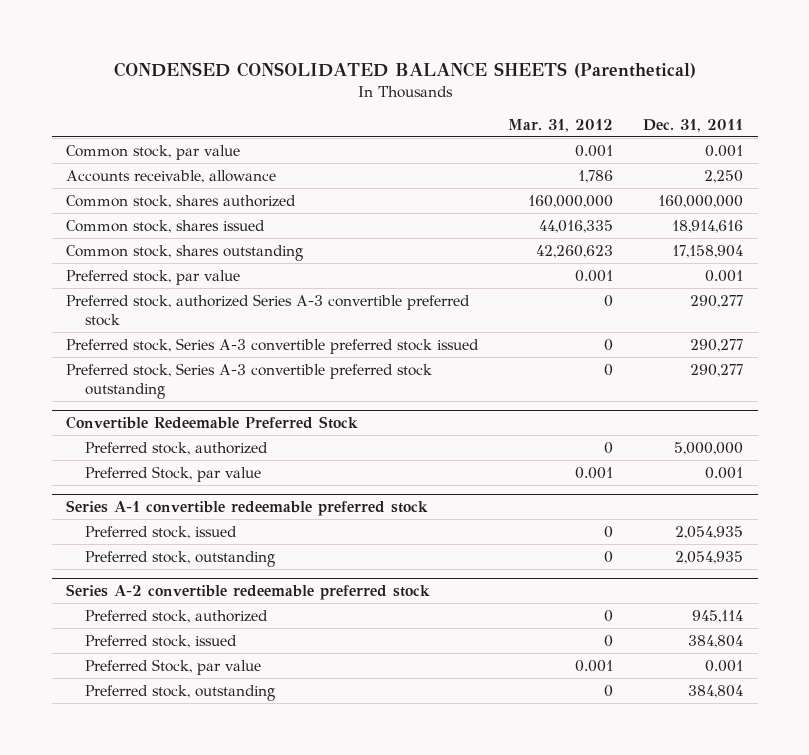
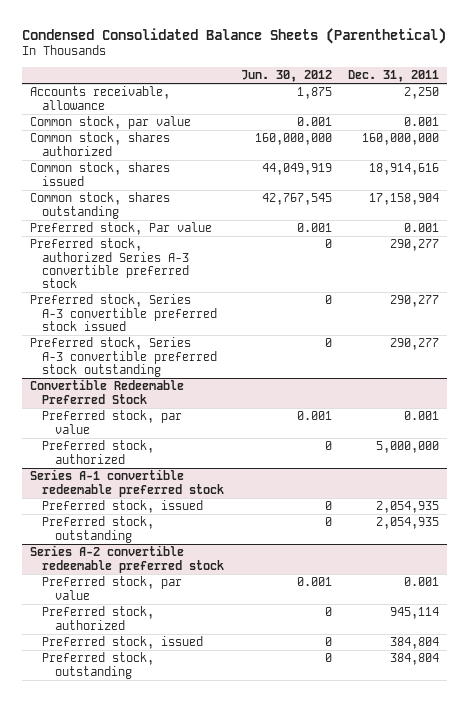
- CONDENSED CONSOLIDATED BALANCE SHEETS (Parenthetical)
+ Condensed Consolidated Balance Sheets (Parenthetical)
- | Mar. 31, 2012 | Dec. 31, 2011
+ | Jun. 30, 2012 | Dec. 31, 2011
moved down: Common stock, par value | 0.001 | 0.001
- Preferred stock, par value | 0.001 | 0.001
+ Preferred stock, Par value | 0.001 | 0.001
@ Convertible Redeemable Preferred Stock
+ Preferred stock, par value | 0.001 | 0.001
- Preferred Stock, par value | 0.001 | 0.001
@ Series A-2 convertible redeemable preferred stock
+ Preferred stock, par value | 0.001 | 0.001
- Preferred Stock, par value | 0.001 | 0.001

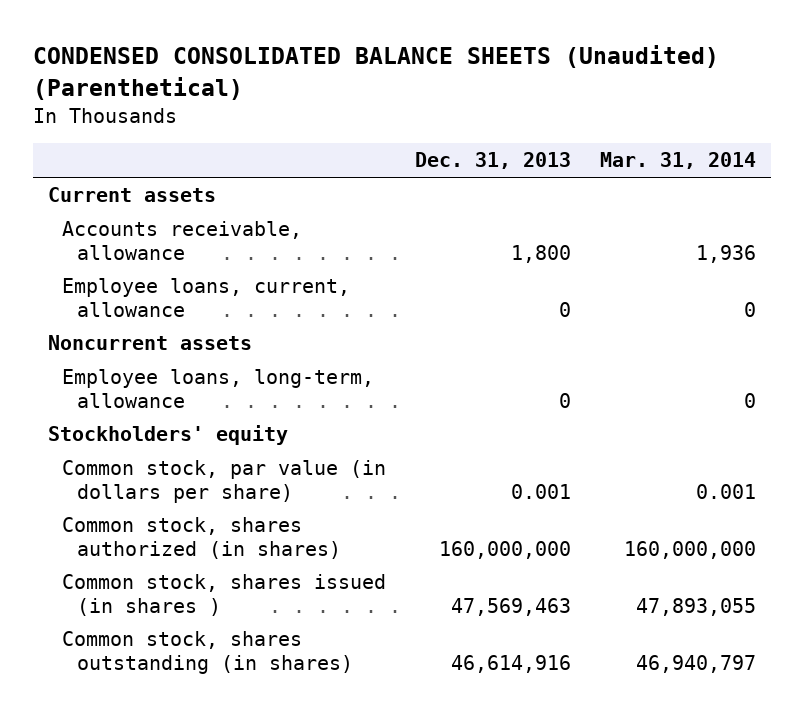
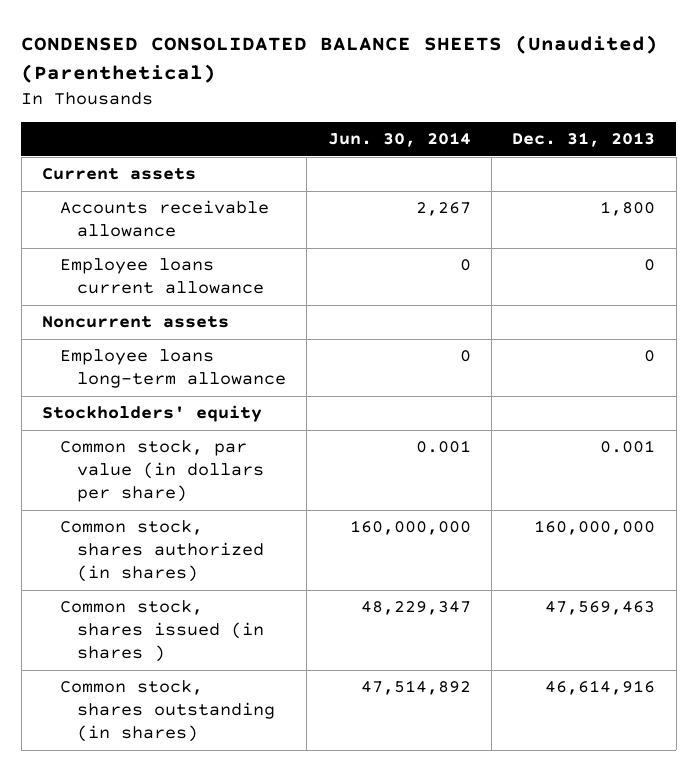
- | Dec. 31, 2013 | Mar. 31, 2014
+ | Jun. 30, 2014 | Dec. 31, 2013
- Accounts receivable, allowance | 1,800 | 1,936
- Employee loans, current, allowance | 0 | 0
+ Accounts receivable allowance | 2,267 | 1,800
+ Employee loans current allowance | 0 | 0
- Employee loans, long-term, allowance | 0 | 0
+ Employee loans long-term allowance | 0 | 0

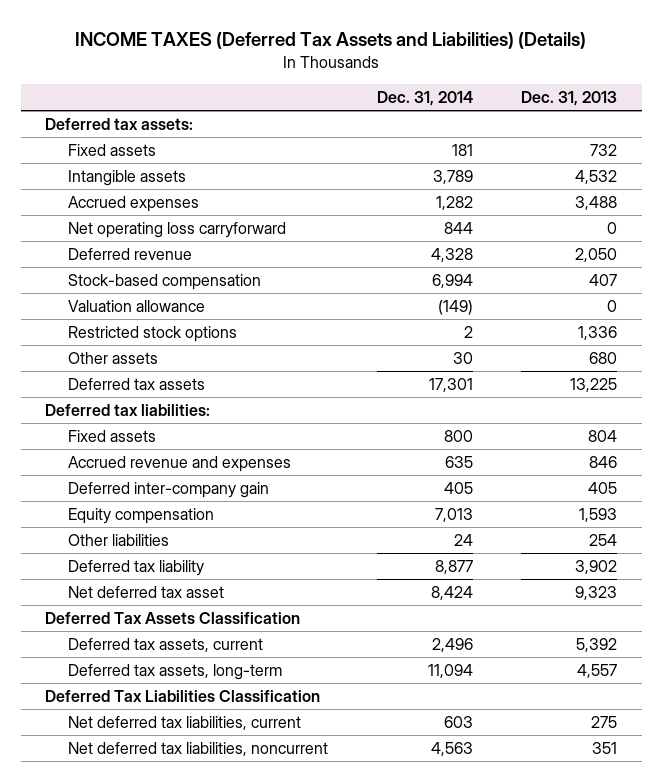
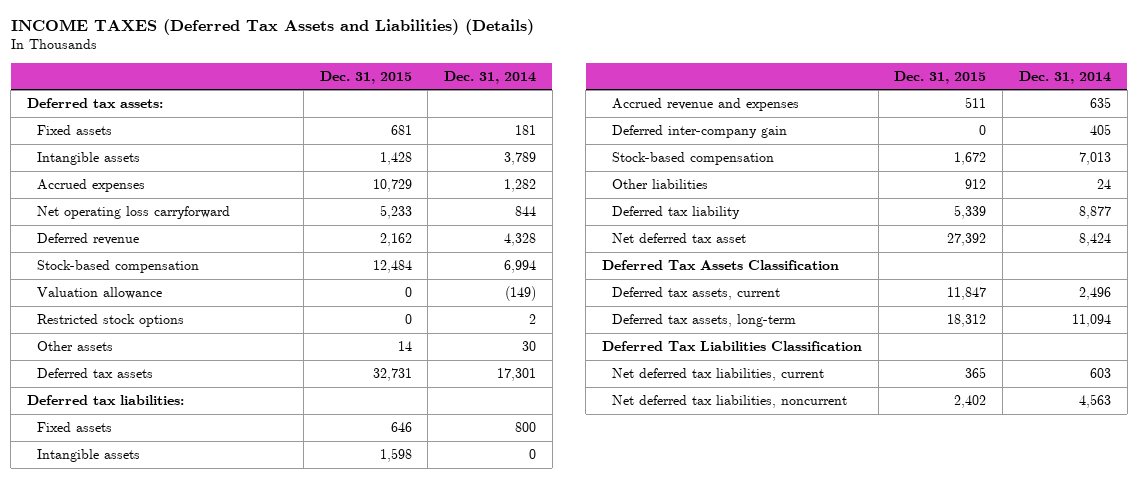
- | Dec. 31, 2014 | Dec. 31, 2013
+ | Dec. 31, 2015 | Dec. 31, 2014
+ Intangible assets | 1,598 | 0
- Equity compensation | 7,013 | 1,593
+ Stock-based compensation | 1,672 | 7,013

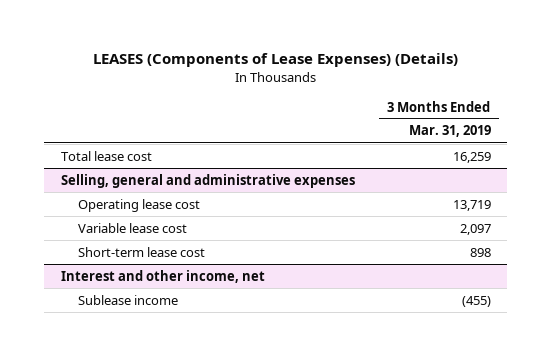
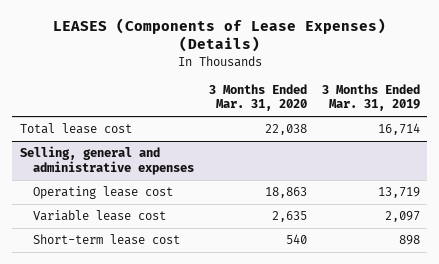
- | 3 Months Ended Mar. 31, 2019
+ | 3 Months Ended Mar. 31, 2020 | 3 Months Ended Mar. 31, 2019
- Total lease cost | 16,259
+ Total lease cost | 22,038 | 16,714
- Interest and other income, net
- Sublease income | (455)

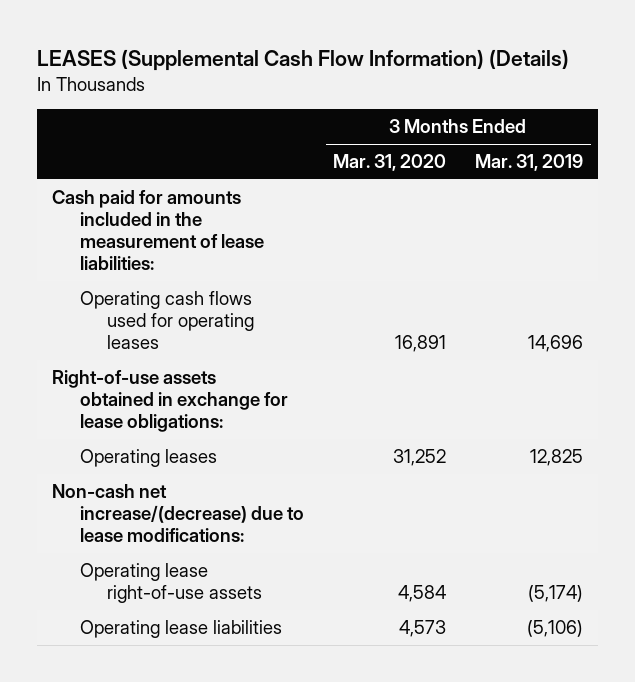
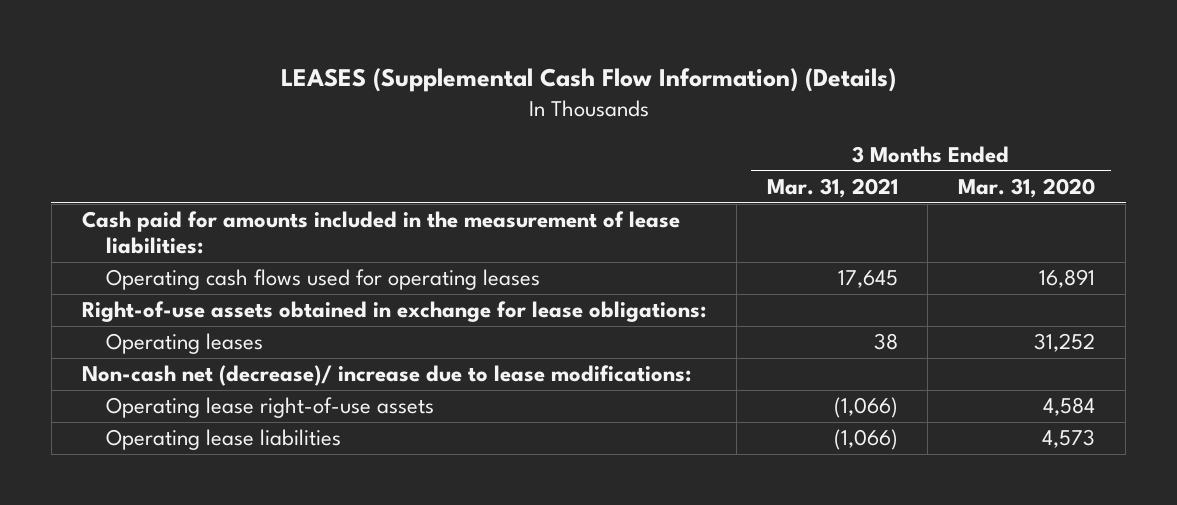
- | 3 Months Ended Mar. 31, 2020 | 3 Months Ended Mar. 31, 2019
+ | 3 Months Ended Mar. 31, 2021 | 3 Months Ended Mar. 31, 2020
- Non-cash net increase/(decrease) due to lease modifications:
+ Non-cash net (decrease)/ increase due to lease modifications:

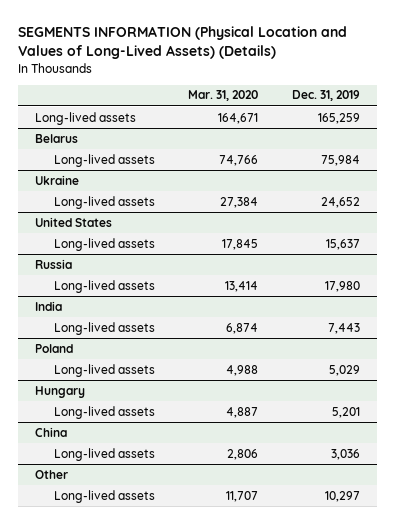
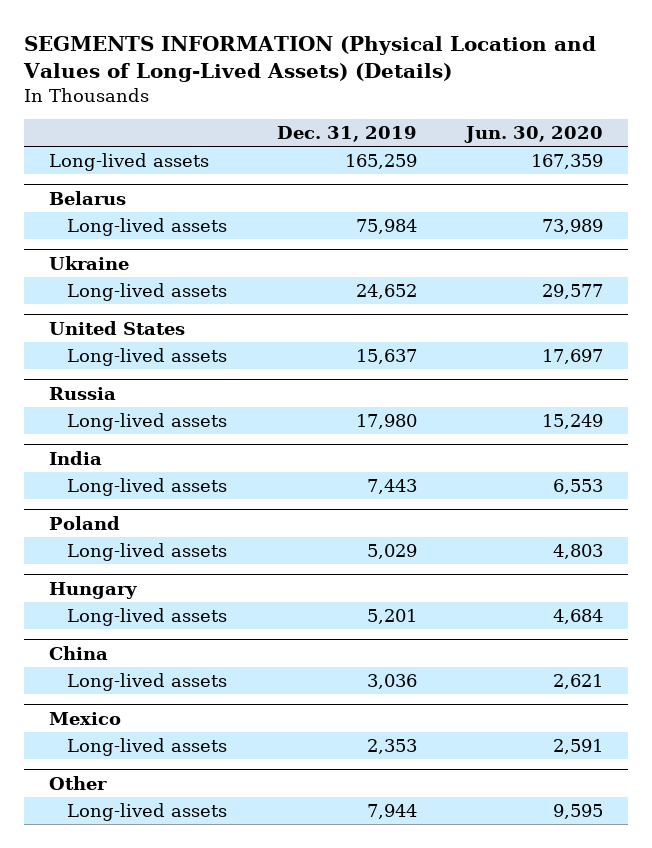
- | Mar. 31, 2020 | Dec. 31, 2019
+ | Dec. 31, 2019 | Jun. 30, 2020
+ Mexico
+ Long-lived assets | 2,353 | 2,591
@ Other
- Long-lived assets | 11,707 | 10,297
+ Long-lived assets | 7,944 | 9,595

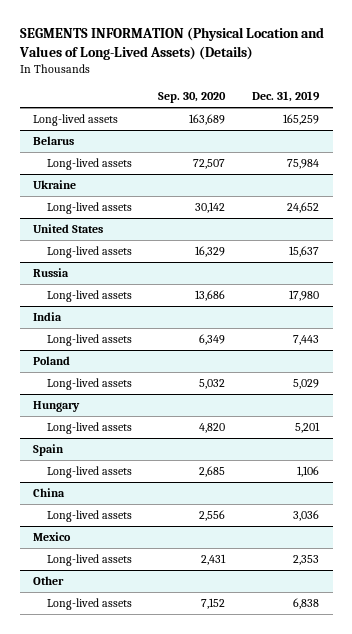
- | Dec. 31, 2019 | Jun. 30, 2020
+ | Sep. 30, 2020 | Dec. 31, 2019
+ Spain
+ Long-lived assets | 2,685 | 1,106
@ Other
- Long-lived assets | 7,944 | 9,595
+ Long-lived assets | 7,152 | 6,838

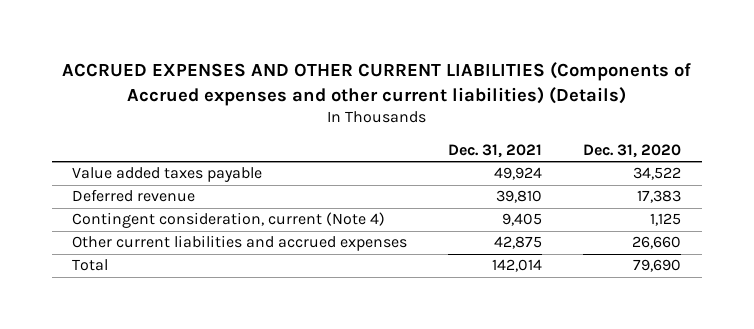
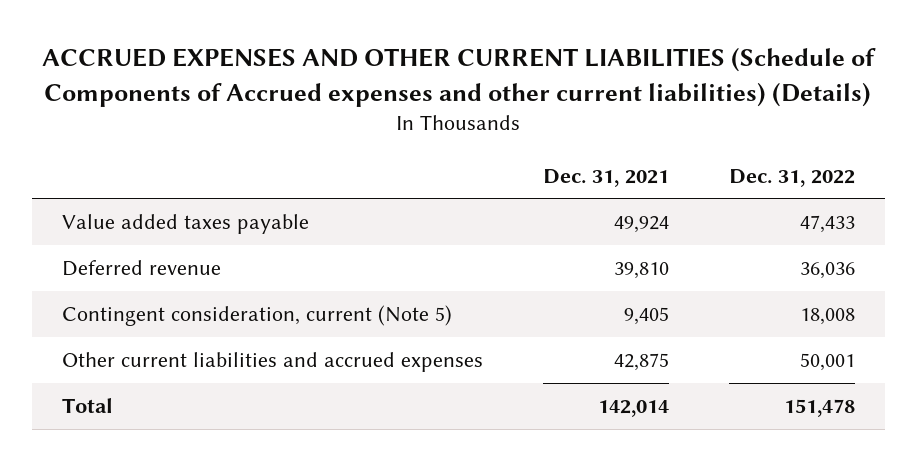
- ACCRUED EXPENSES AND OTHER CURRENT LIABILITIES (Components of Accrued expenses and other current liabilities) (Details)
+ ACCRUED EXPENSES AND OTHER CURRENT LIABILITIES (Schedule of Components of Accrued expenses and other current liabilities) (Details)
- | Dec. 31, 2021 | Dec. 31, 2020
+ | Dec. 31, 2021 | Dec. 31, 2022
- Contingent consideration, current (Note 4) | 9,405 | 1,125
+ Contingent consideration, current (Note 5) | 9,405 | 18,008

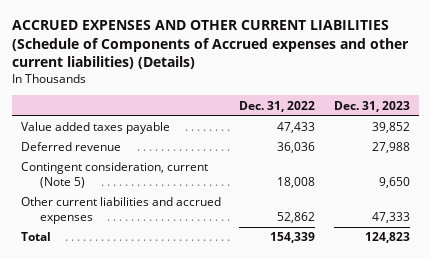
- | Dec. 31, 2021 | Dec. 31, 2022
+ | Dec. 31, 2022 | Dec. 31, 2023
- Other current liabilities and accrued expenses | 42,875 | 50,001
- Total | 142,014 | 151,478
+ Other current liabilities and accrued expenses | 52,862 | 47,333
+ Total | 154,339 | 124,823

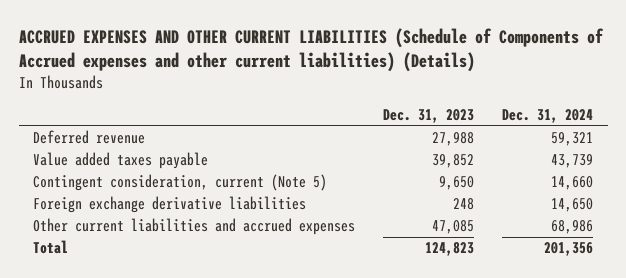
- | Dec. 31, 2022 | Dec. 31, 2023
+ | Dec. 31, 2023 | Dec. 31, 2024
moved down: Value added taxes payable | 39,852 | 43,739
- Other current liabilities and accrued expenses | 52,862 | 47,333
+ Foreign exchange derivative liabilities | 248 | 14,650
+ Other current liabilities and accrued expenses | 47,085 | 68,986

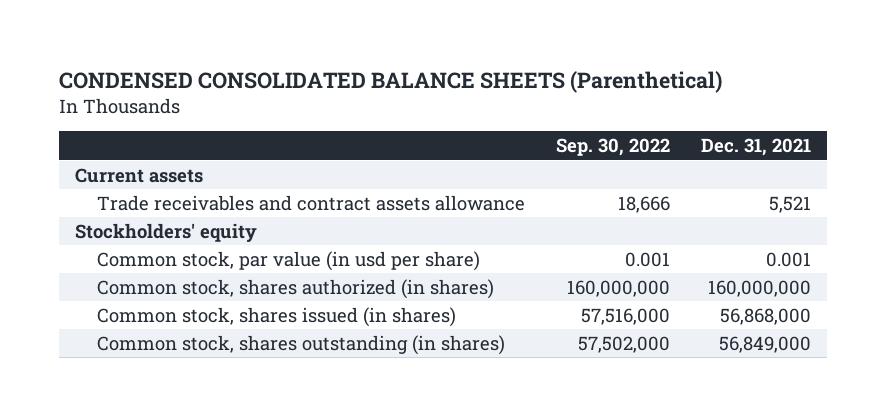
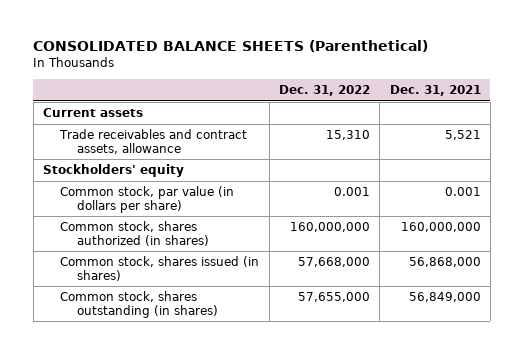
- CONDENSED CONSOLIDATED BALANCE SHEETS (Parenthetical)
+ CONSOLIDATED BALANCE SHEETS (Parenthetical)
- | Sep. 30, 2022 | Dec. 31, 2021
+ | Dec. 31, 2022 | Dec. 31, 2021
- Trade receivables and contract assets allowance | 18,666 | 5,521
+ Trade receivables and contract assets, allowance | 15,310 | 5,521
- Common stock, par value (in usd per share) | 0.001 | 0.001
+ Common stock, par value (in dollars per share) | 0.001 | 0.001

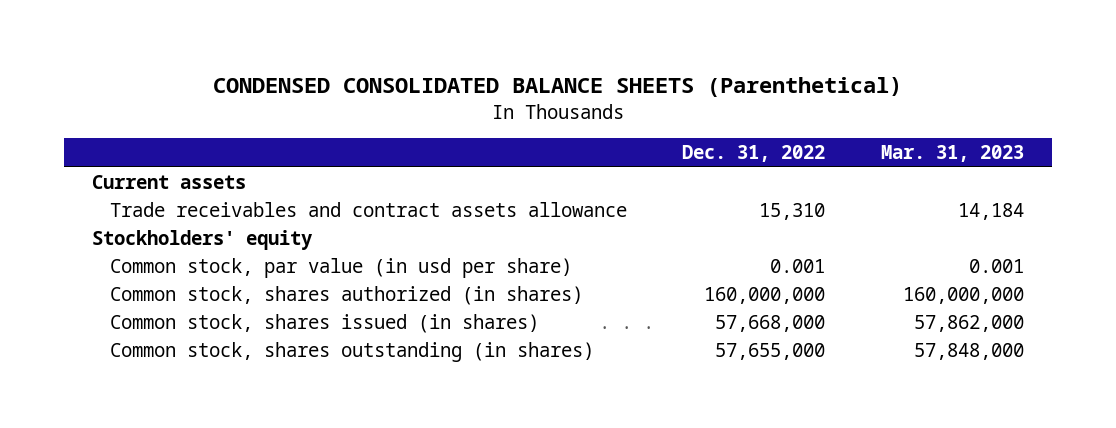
- CONSOLIDATED BALANCE SHEETS (Parenthetical)
+ CONDENSED CONSOLIDATED BALANCE SHEETS (Parenthetical)
- | Dec. 31, 2022 | Dec. 31, 2021
+ | Dec. 31, 2022 | Mar. 31, 2023
- Trade receivables and contract assets, allowance | 15,310 | 5,521
+ Trade receivables and contract assets allowance | 15,310 | 14,184
- Common stock, par value (in dollars per share) | 0.001 | 0.001
+ Common stock, par value (in usd per share) | 0.001 | 0.001

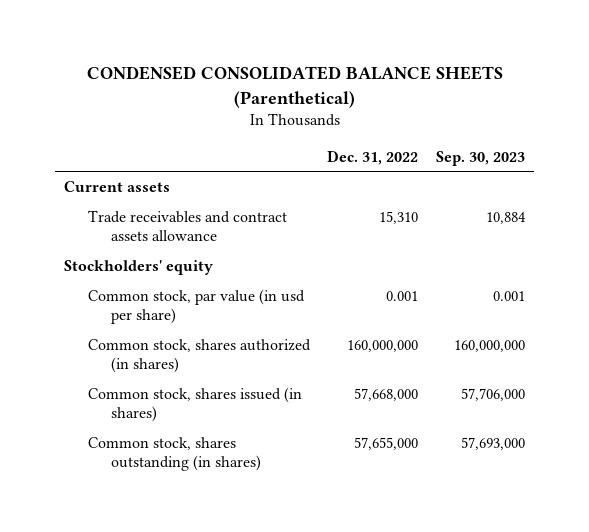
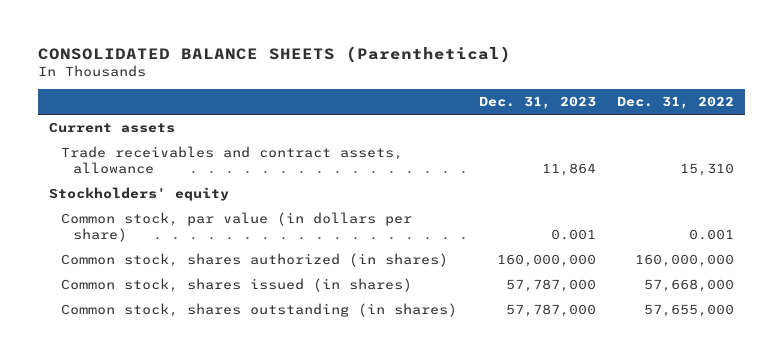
- CONDENSED CONSOLIDATED BALANCE SHEETS (Parenthetical)
+ CONSOLIDATED BALANCE SHEETS (Parenthetical)
- | Dec. 31, 2022 | Sep. 30, 2023
+ | Dec. 31, 2023 | Dec. 31, 2022
- Trade receivables and contract assets allowance | 15,310 | 10,884
+ Trade receivables and contract assets, allowance | 11,864 | 15,310
- Common stock, par value (in usd per share) | 0.001 | 0.001
+ Common stock, par value (in dollars per share) | 0.001 | 0.001

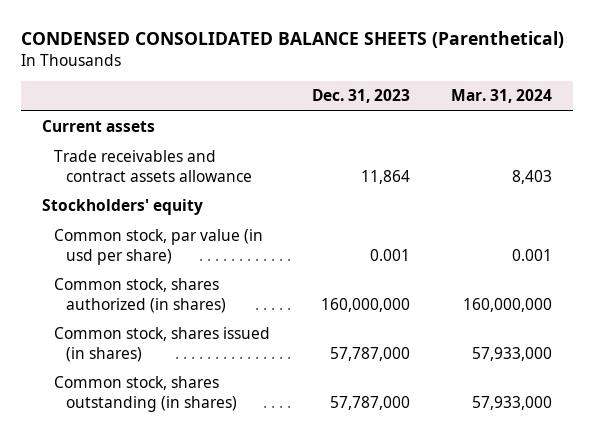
- CONSOLIDATED BALANCE SHEETS (Parenthetical)
+ CONDENSED CONSOLIDATED BALANCE SHEETS (Parenthetical)
- | Dec. 31, 2023 | Dec. 31, 2022
+ | Dec. 31, 2023 | Mar. 31, 2024
- Trade receivables and contract assets, allowance | 11,864 | 15,310
+ Trade receivables and contract assets allowance | 11,864 | 8,403
- Common stock, par value (in dollars per share) | 0.001 | 0.001
+ Common stock, par value (in usd per share) | 0.001 | 0.001

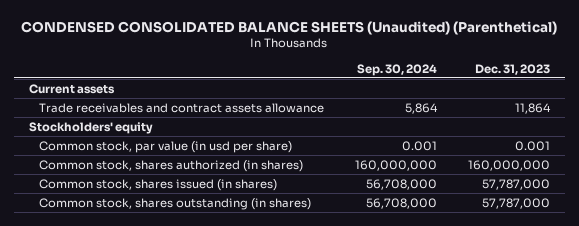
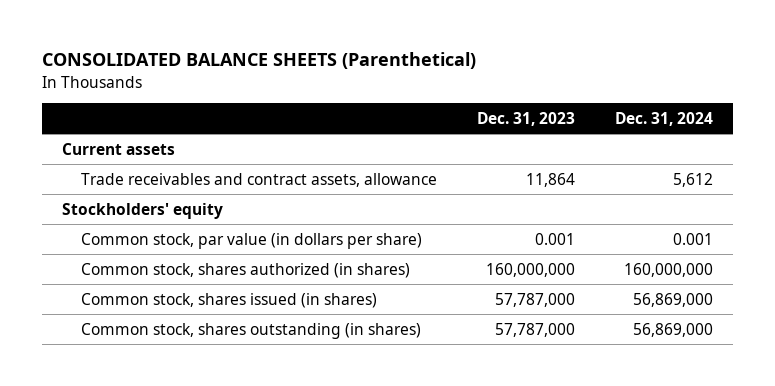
- CONDENSED CONSOLIDATED BALANCE SHEETS (Unaudited) (Parenthetical)
+ CONSOLIDATED BALANCE SHEETS (Parenthetical)
- | Sep. 30, 2024 | Dec. 31, 2023
+ | Dec. 31, 2023 | Dec. 31, 2024
- Trade receivables and contract assets allowance | 5,864 | 11,864
+ Trade receivables and contract assets, allowance | 11,864 | 5,612
- Common stock, par value (in usd per share) | 0.001 | 0.001
+ Common stock, par value (in dollars per share) | 0.001 | 0.001

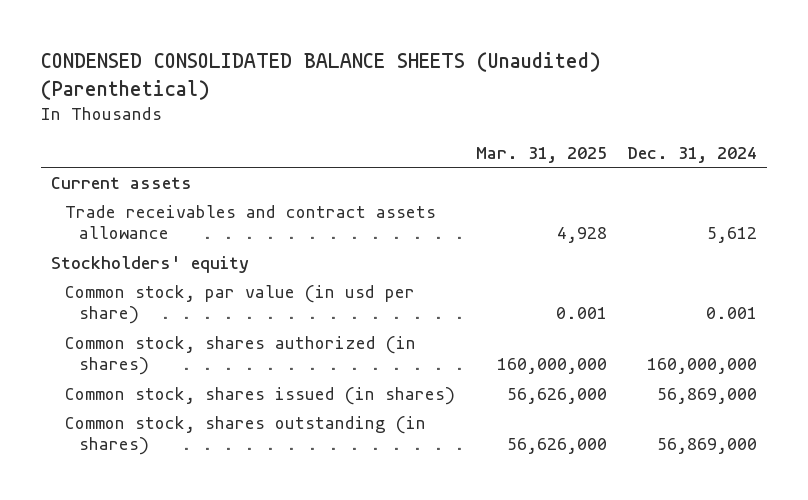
- CONSOLIDATED BALANCE SHEETS (Parenthetical)
+ CONDENSED CONSOLIDATED BALANCE SHEETS (Unaudited) (Parenthetical)
- | Dec. 31, 2023 | Dec. 31, 2024
+ | Mar. 31, 2025 | Dec. 31, 2024
- Trade receivables and contract assets, allowance | 11,864 | 5,612
+ Trade receivables and contract assets allowance | 4,928 | 5,612
- Common stock, par value (in dollars per share) | 0.001 | 0.001
+ Common stock, par value (in usd per share) | 0.001 | 0.001

